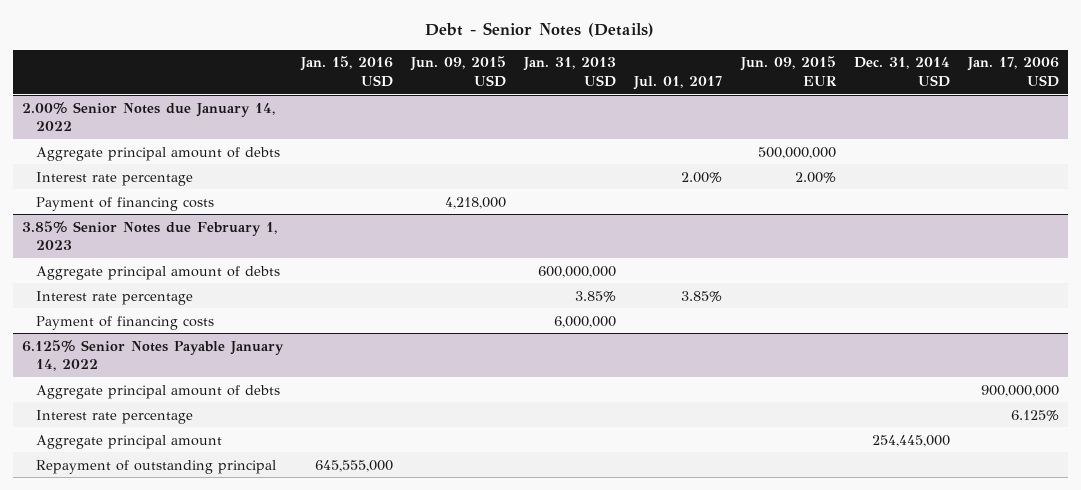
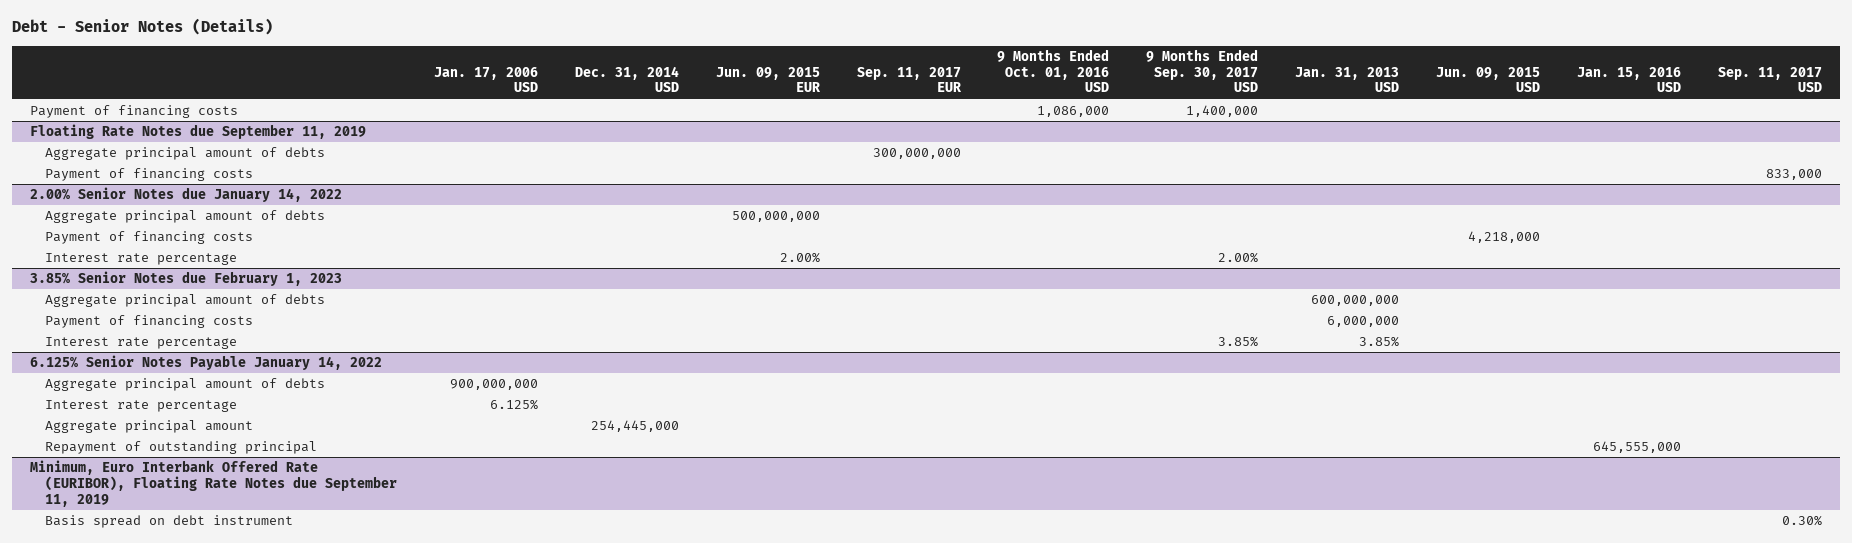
- | Jan. 15, 2016 USD | Jun. 09, 2015 USD | Jan. 31, 2013 USD | Jul. 01, 2017 | Jun. 09, 2015 EUR | Dec. 31, 2014 USD | Jan. 17, 2006 USD
+ | Jan. 17, 2006 USD | Dec. 31, 2014 USD | Jun. 09, 2015 EUR | Sep. 11, 2017 EUR | 9 Months Ended Oct. 01, 2016 USD | 9 Months Ended Sep. 30, 2017 USD | Jan. 31, 2013 USD | Jun. 09, 2015 USD | Jan. 15, 2016 USD | Sep. 11, 2017 USD
+ Payment of financing costs | | | | | 1,086,000 | 1,400,000 | | | |
+ Floating Rate Notes due September 11, 2019
+ Aggregate principal amount of debts | | | | 300,000,000 | | | | | |
+ Payment of financing costs | | | | | | | | | | 833,000
@ 2.00% Senior Notes due January 14, 2022
moved down: Interest rate percentage | | | 2.00% | | | 2.00% | | | |
@ 3.85% Senior Notes due February 1, 2023
moved down: Interest rate percentage | | | | | | 3.85% | 3.85% | | |
+ Minimum, Euro Interbank Offered Rate (EURIBOR), Floating Rate Notes due September 11, 2019
+ Basis spread on debt instrument | | | | | | | | | | 0.30%

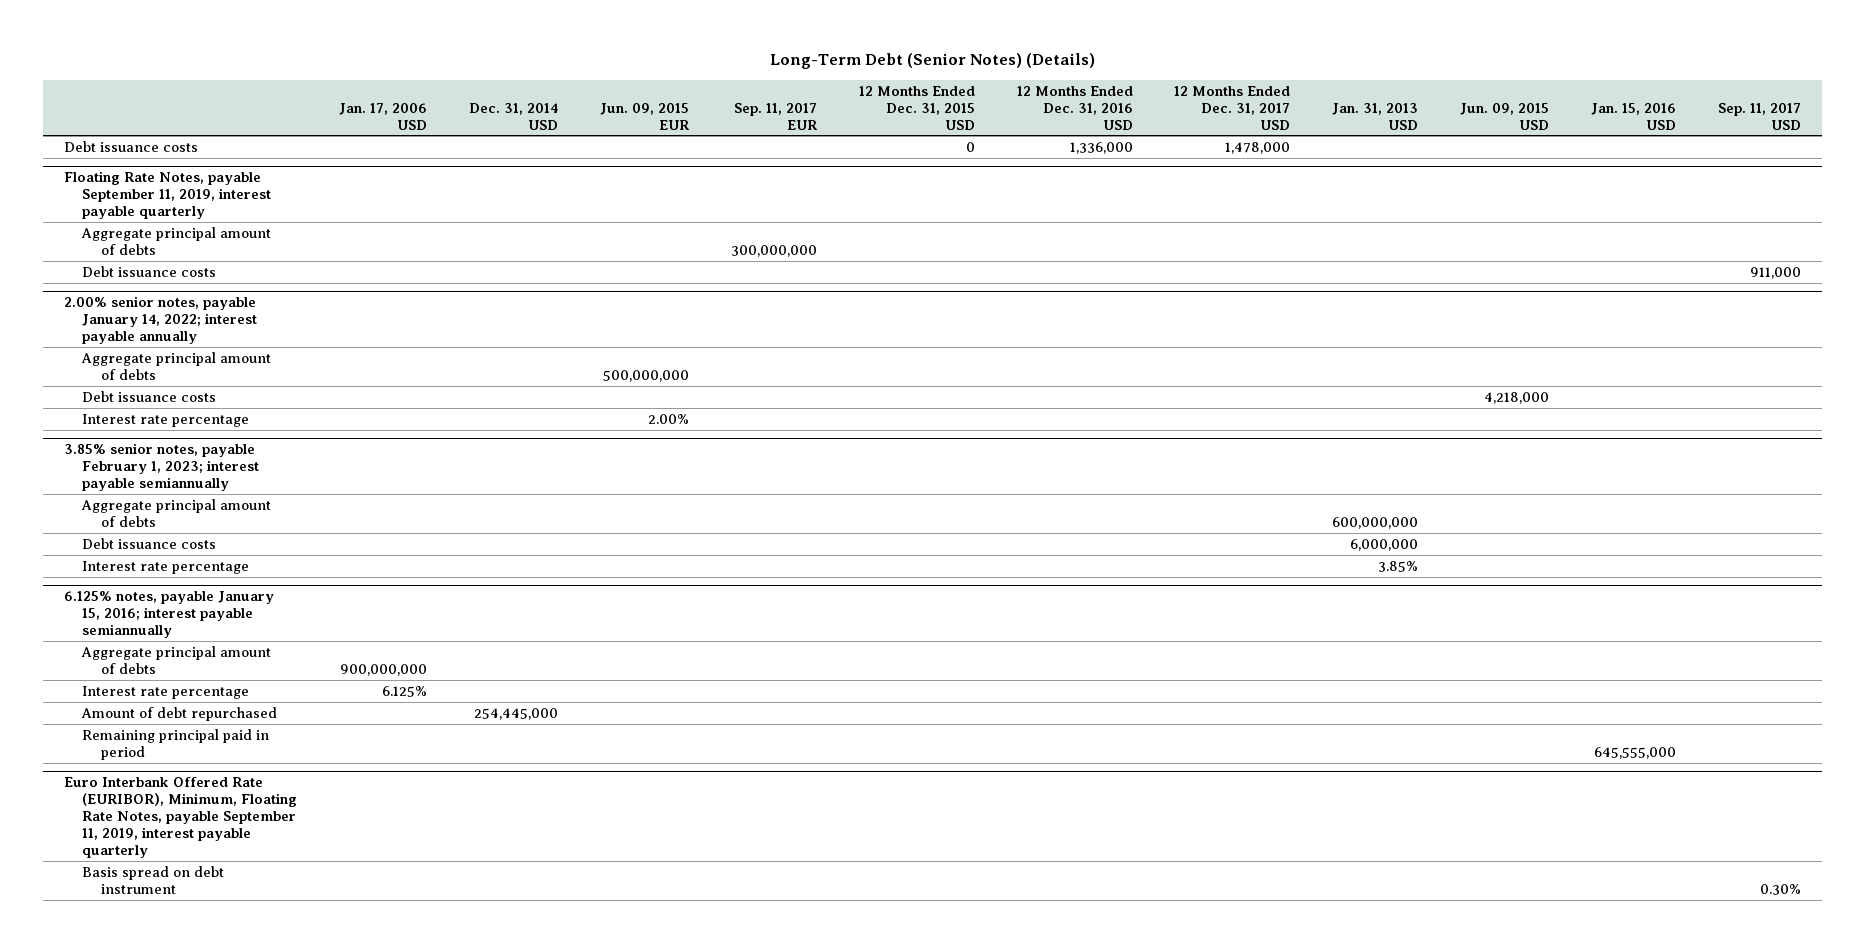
- Debt - Senior Notes (Details)
+ Long-Term Debt (Senior Notes) (Details)
- | Jan. 17, 2006 USD | Dec. 31, 2014 USD | Jun. 09, 2015 EUR | Sep. 11, 2017 EUR | 9 Months Ended Oct. 01, 2016 USD | 9 Months Ended Sep. 30, 2017 USD | Jan. 31, 2013 USD | Jun. 09, 2015 USD | Jan. 15, 2016 USD | Sep. 11, 2017 USD
+ | Jan. 17, 2006 USD | Dec. 31, 2014 USD | Jun. 09, 2015 EUR | Sep. 11, 2017 EUR | 12 Months Ended Dec. 31, 2015 USD | 12 Months Ended Dec. 31, 2016 USD | 12 Months Ended Dec. 31, 2017 USD | Jan. 31, 2013 USD | Jun. 09, 2015 USD | Jan. 15, 2016 USD | Sep. 11, 2017 USD
- Payment of financing costs | | | | | 1,086,000 | 1,400,000 | | | |
- Floating Rate Notes due September 11, 2019
+ Debt issuance costs | | | | | 0 | 1,336,000 | 1,478,000 | | | |
+ Floating Rate Notes, payable September 11, 2019, interest payable quarterly
- Payment of financing costs | | | | | | | | | | 833,000
- 2.00% Senior Notes due January 14, 2022
+ Debt issuance costs | | | | | | | | | | | 911,000
+ 2.00% senior notes, payable January 14, 2022; interest payable annually
- Payment of financing costs | | | | | | | | 4,218,000 | |
+ Debt issuance costs | | | | | | | | | 4,218,000 | |
- 3.85% Senior Notes due February 1, 2023
+ 3.85% senior notes, payable February 1, 2023; interest payable semiannually
- Payment of financing costs | | | | | | | 6,000,000 | | |
+ Debt issuance costs | | | | | | | | 6,000,000 | | |
- 6.125% Senior Notes Payable January 14, 2022
+ 6.125% notes, payable January 15, 2016; interest payable semiannually
- Aggregate principal amount | | 254,445,000 | | | | | | | |
- Repayment of outstanding principal | | | | | | | | | 645,555,000 |
- Minimum, Euro Interbank Offered Rate (EURIBOR), Floating Rate Notes due September 11, 2019
+ Amount of debt repurchased | | 254,445,000 | | | | | | | | |
+ Remaining principal paid in period | | | | | | | | | | 645,555,000 |
+ Euro Interbank Offered Rate (EURIBOR), Minimum, Floating Rate Notes, payable September 11, 2019, interest payable quarterly

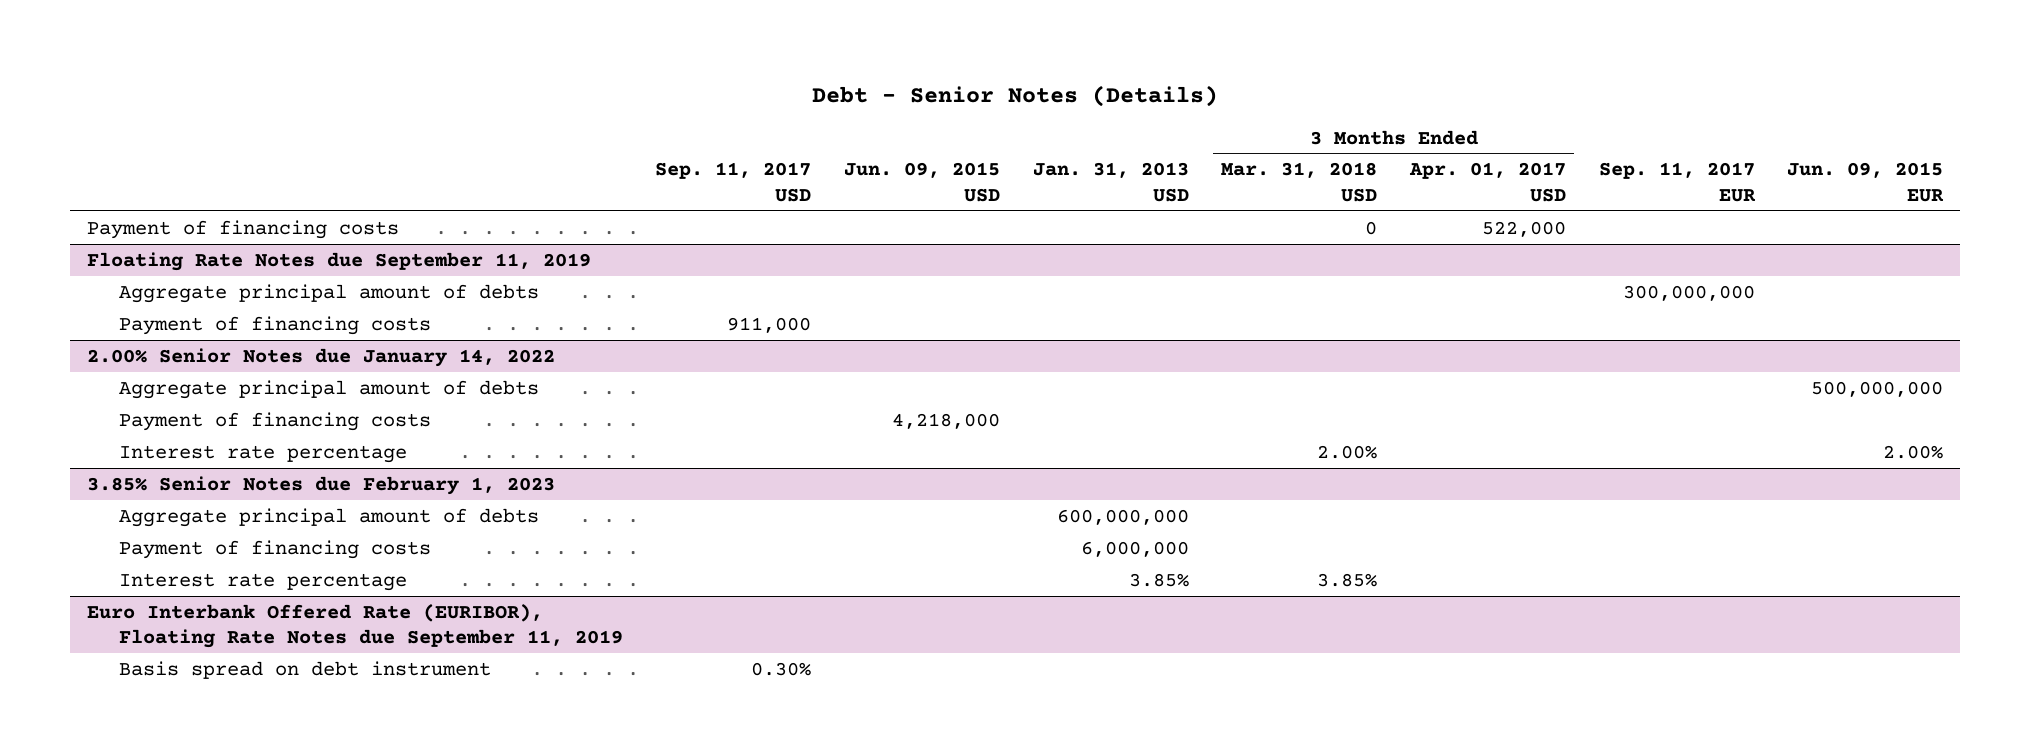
- Long-Term Debt (Senior Notes) (Details)
+ Debt - Senior Notes (Details)
- | Jan. 17, 2006 USD | Dec. 31, 2014 USD | Jun. 09, 2015 EUR | Sep. 11, 2017 EUR | 12 Months Ended Dec. 31, 2015 USD | 12 Months Ended Dec. 31, 2016 USD | 12 Months Ended Dec. 31, 2017 USD | Jan. 31, 2013 USD | Jun. 09, 2015 USD | Jan. 15, 2016 USD | Sep. 11, 2017 USD
+ | Sep. 11, 2017 USD | Jun. 09, 2015 USD | Jan. 31, 2013 USD | 3 Months Ended Mar. 31, 2018 USD | 3 Months Ended Apr. 01, 2017 USD | Sep. 11, 2017 EUR | Jun. 09, 2015 EUR
- Debt issuance costs | | | | | 0 | 1,336,000 | 1,478,000 | | | |
- Floating Rate Notes, payable September 11, 2019, interest payable quarterly
+ Payment of financing costs | | | | 0 | 522,000 | |
+ Floating Rate Notes due September 11, 2019
- Debt issuance costs | | | | | | | | | | | 911,000
- 2.00% senior notes, payable January 14, 2022; interest payable annually
+ Payment of financing costs | 911,000 | | | | | |
+ 2.00% Senior Notes due January 14, 2022
- Debt issuance costs | | | | | | | | | 4,218,000 | |
+ Payment of financing costs | | 4,218,000 | | | | |
- 3.85% senior notes, payable February 1, 2023; interest payable semiannually
+ 3.85% Senior Notes due February 1, 2023
- Debt issuance costs | | | | | | | | 6,000,000 | | |
+ Payment of financing costs | | | 6,000,000 | | | |
- 6.125% notes, payable January 15, 2016; interest payable semiannually
- Aggregate principal amount of debts | 900,000,000 | | | | | | | | | |
- Interest rate percentage | 6.125% | | | | | | | | | |
- Amount of debt repurchased | | 254,445,000 | | | | | | | | |
- Remaining principal paid in period | | | | | | | | | | 645,555,000 |
- Euro Interbank Offered Rate (EURIBOR), Minimum, Floating Rate Notes, payable September 11, 2019, interest payable quarterly
+ Euro Interbank Offered Rate (EURIBOR), Floating Rate Notes due September 11, 2019

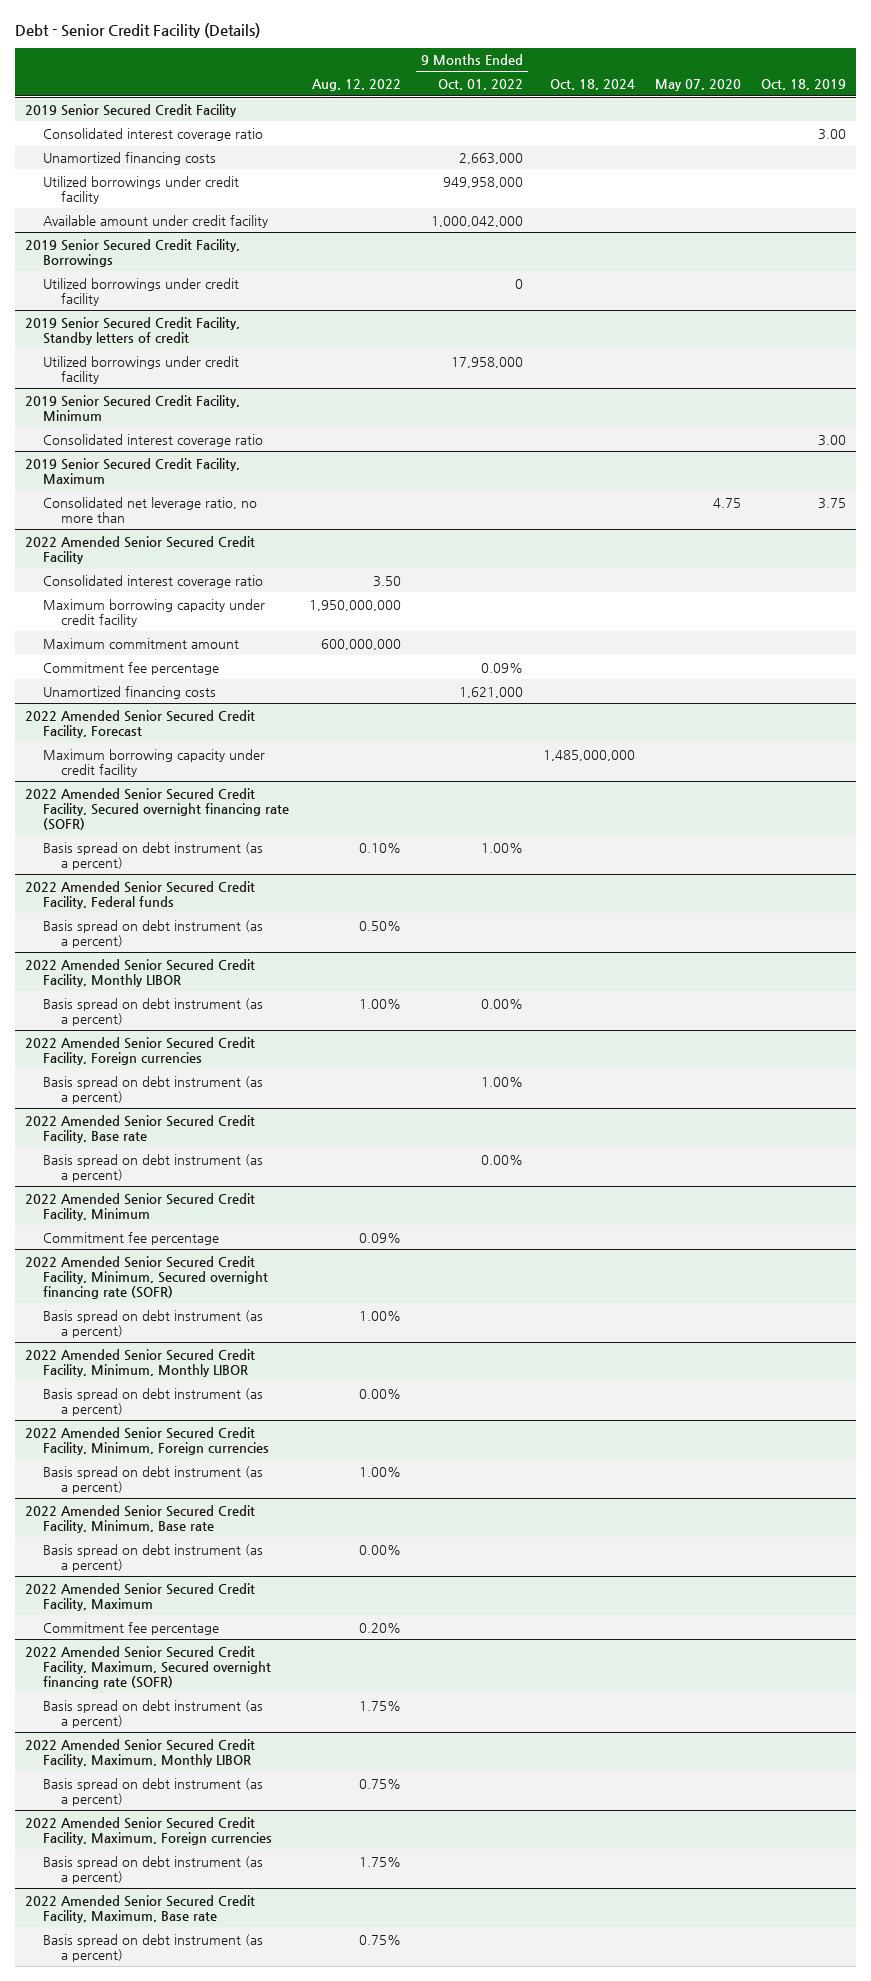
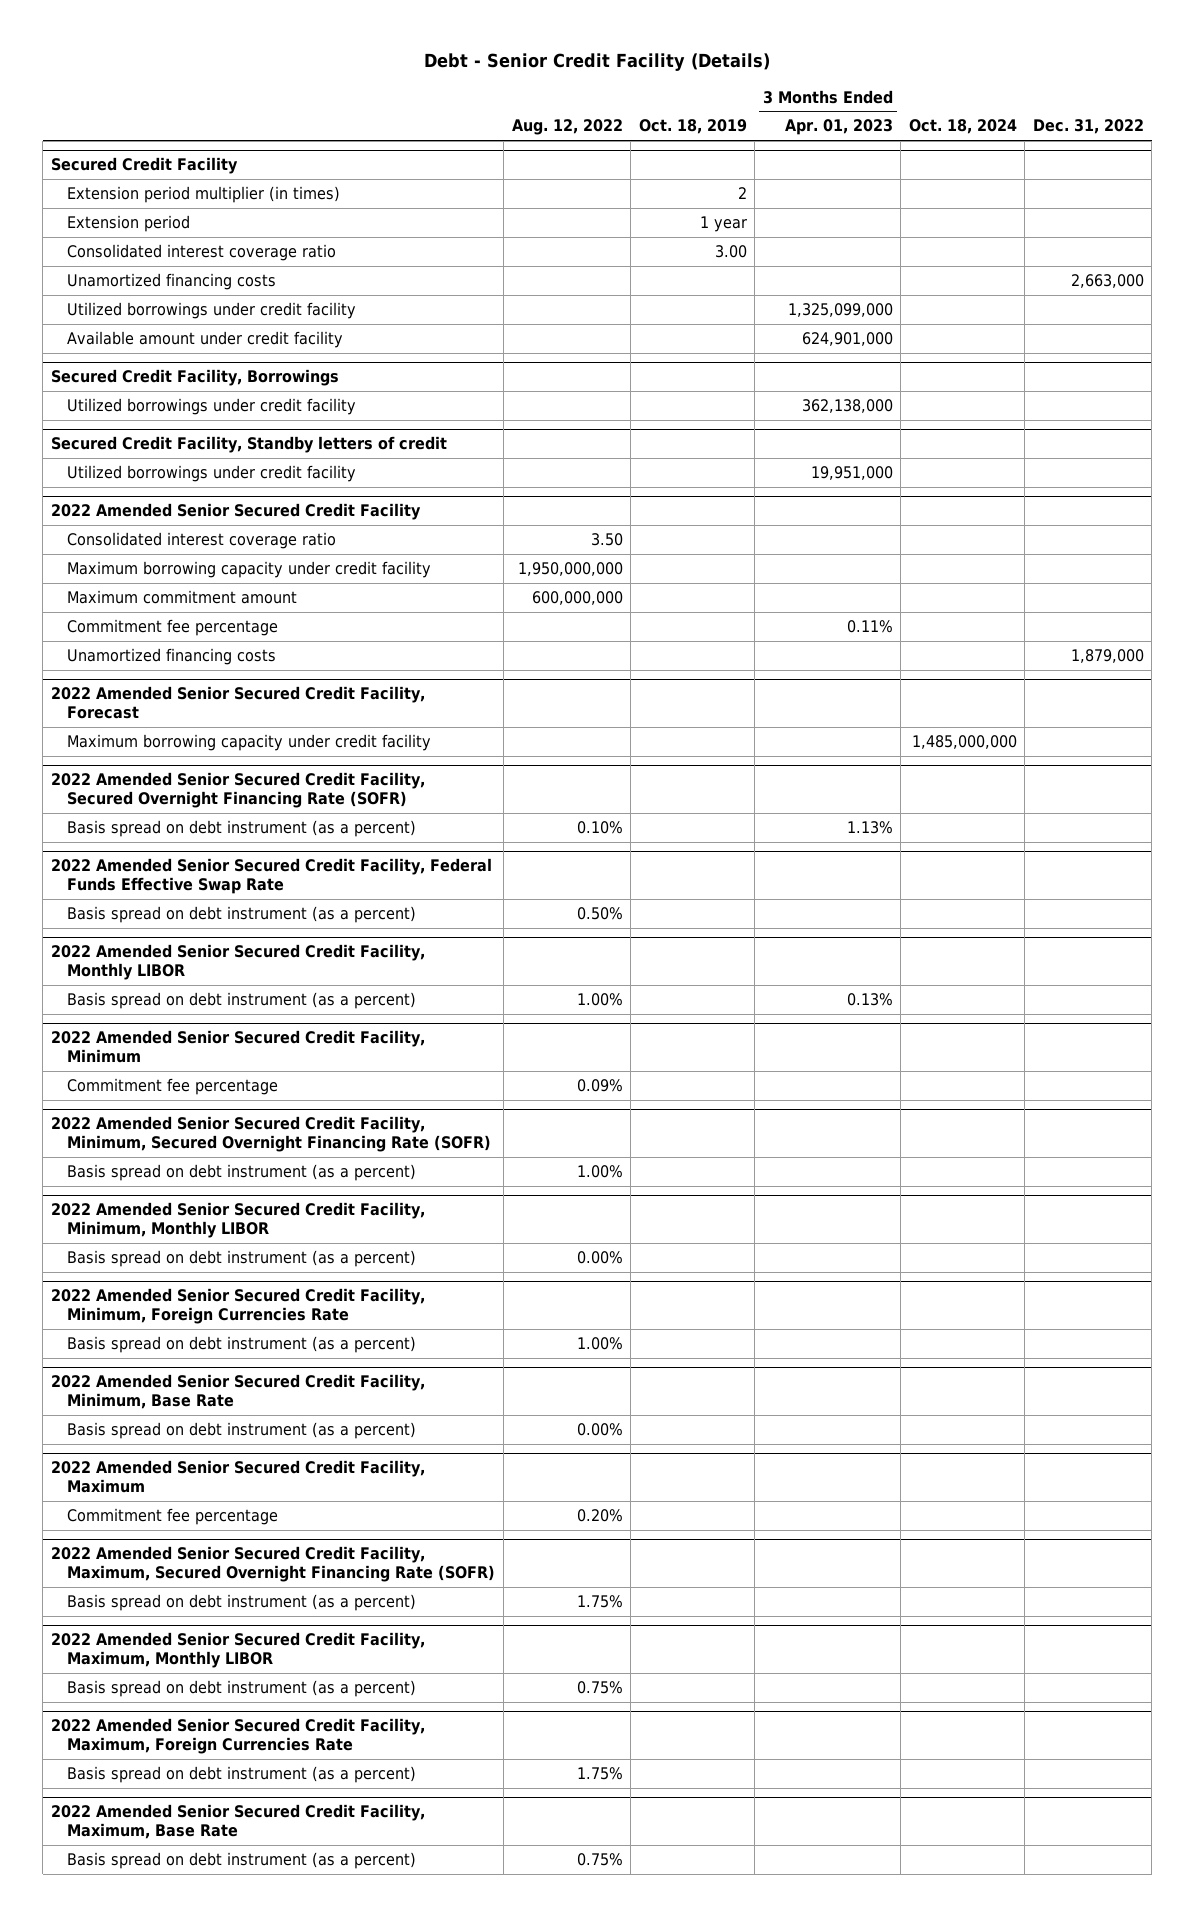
- | Aug. 12, 2022 | 9 Months Ended Oct. 01, 2022 | Oct. 18, 2024 | May 07, 2020 | Oct. 18, 2019
+ | Aug. 12, 2022 | Oct. 18, 2019 | 3 Months Ended Apr. 01, 2023 | Oct. 18, 2024 | Dec. 31, 2022
- 2019 Senior Secured Credit Facility
+ Secured Credit Facility
+ Extension period multiplier (in times) | | 2 | | |
+ Extension period | | 1 year | | |
- 2019 Senior Secured Credit Facility, Borrowings
+ Secured Credit Facility, Borrowings
- 2019 Senior Secured Credit Facility, Standby letters of credit
+ Secured Credit Facility, Standby letters of credit
- 2019 Senior Secured Credit Facility, Minimum
- Consolidated interest coverage ratio | | | | | 3.00
- 2019 Senior Secured Credit Facility, Maximum
- Consolidated net leverage ratio, no more than | | | | 4.75 | 3.75
- 2022 Amended Senior Secured Credit Facility, Secured overnight financing rate (SOFR)
+ 2022 Amended Senior Secured Credit Facility, Secured Overnight Financing Rate (SOFR)
- 2022 Amended Senior Secured Credit Facility, Federal funds
+ 2022 Amended Senior Secured Credit Facility, Federal Funds Effective Swap Rate
- 2022 Amended Senior Secured Credit Facility, Foreign currencies
- Basis spread on debt instrument (as a percent) | | 1.00% | | |
- 2022 Amended Senior Secured Credit Facility, Base rate
- Basis spread on debt instrument (as a percent) | | 0.00% | | |
- 2022 Amended Senior Secured Credit Facility, Minimum, Secured overnight financing rate (SOFR)
+ 2022 Amended Senior Secured Credit Facility, Minimum, Secured Overnight Financing Rate (SOFR)
- 2022 Amended Senior Secured Credit Facility, Minimum, Foreign currencies
+ 2022 Amended Senior Secured Credit Facility, Minimum, Foreign Currencies Rate
- 2022 Amended Senior Secured Credit Facility, Minimum, Base rate
+ 2022 Amended Senior Secured Credit Facility, Minimum, Base Rate
- 2022 Amended Senior Secured Credit Facility, Maximum, Secured overnight financing rate (SOFR)
+ 2022 Amended Senior Secured Credit Facility, Maximum, Secured Overnight Financing Rate (SOFR)
- 2022 Amended Senior Secured Credit Facility, Maximum, Foreign currencies
+ 2022 Amended Senior Secured Credit Facility, Maximum, Foreign Currencies Rate
- 2022 Amended Senior Secured Credit Facility, Maximum, Base rate
+ 2022 Amended Senior Secured Credit Facility, Maximum, Base Rate

